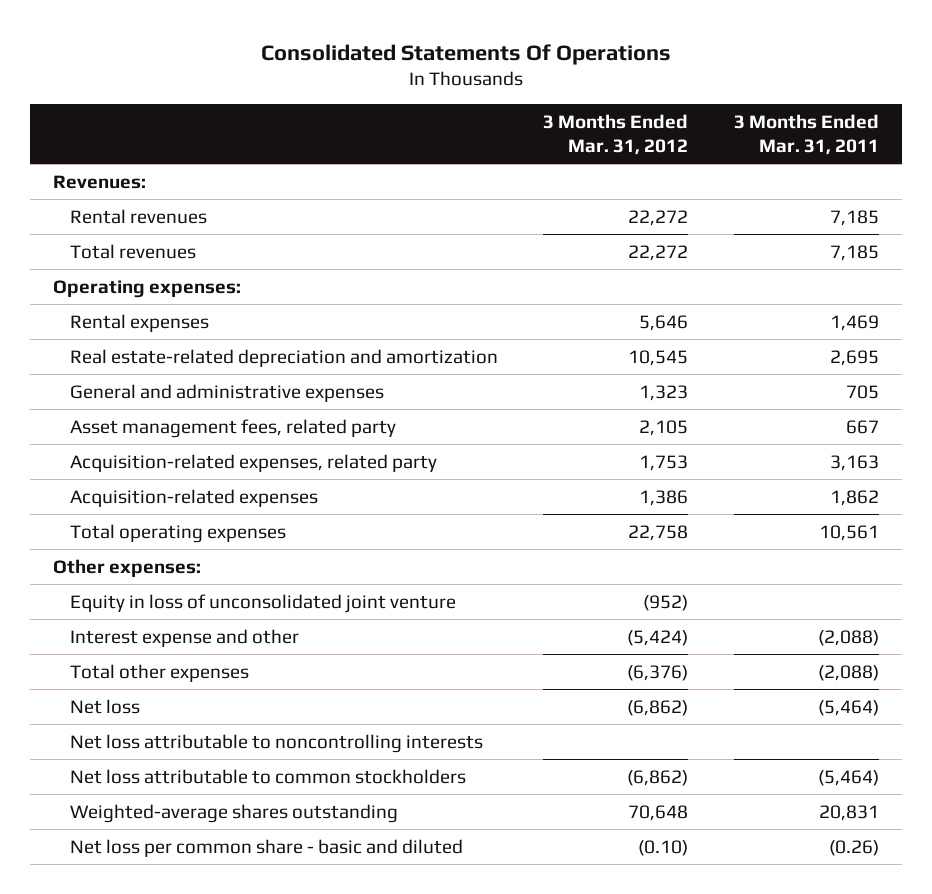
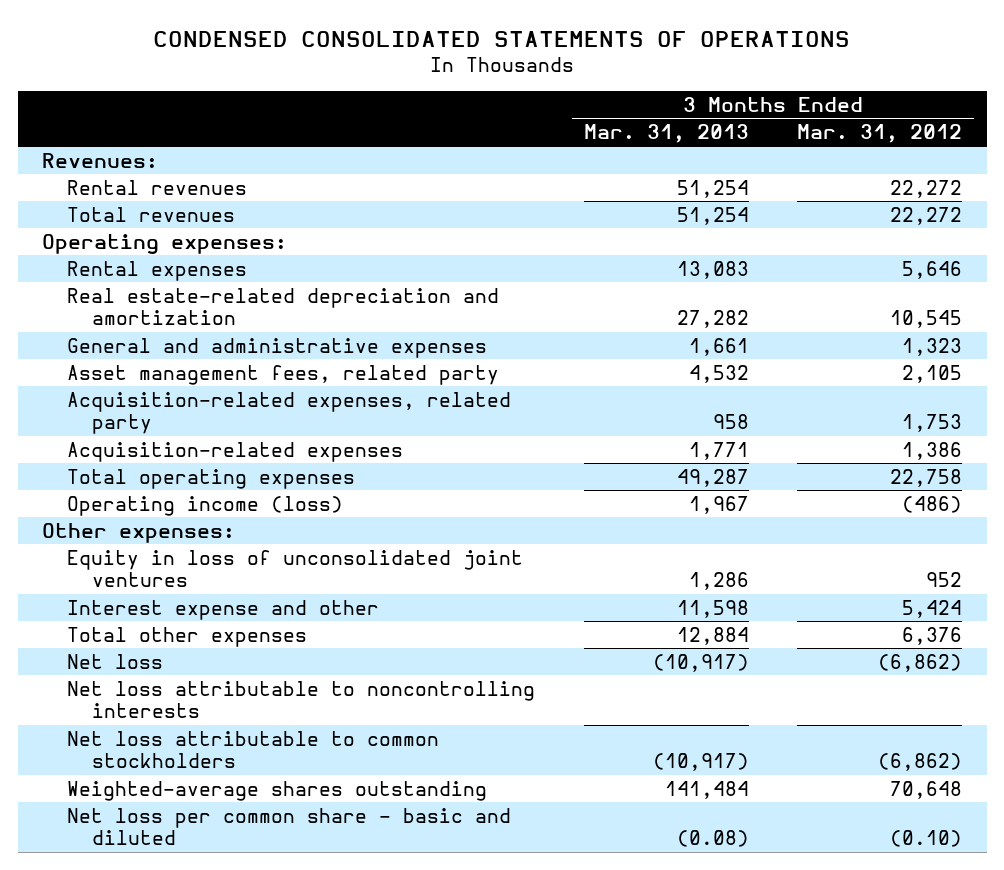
- Consolidated Statements Of Operations
+ CONDENSED CONSOLIDATED STATEMENTS OF OPERATIONS
- | 3 Months Ended Mar. 31, 2012 | 3 Months Ended Mar. 31, 2011
+ | 3 Months Ended Mar. 31, 2013 | 3 Months Ended Mar. 31, 2012
+ Operating income (loss) | 1,967 | (486)
- Equity in loss of unconsolidated joint venture | (952) |
- Interest expense and other | (5,424) | (2,088)
- Total other expenses | (6,376) | (2,088)
+ Equity in loss of unconsolidated joint ventures | 1,286 | 952
+ Interest expense and other | 11,598 | 5,424
+ Total other expenses | 12,884 | 6,376

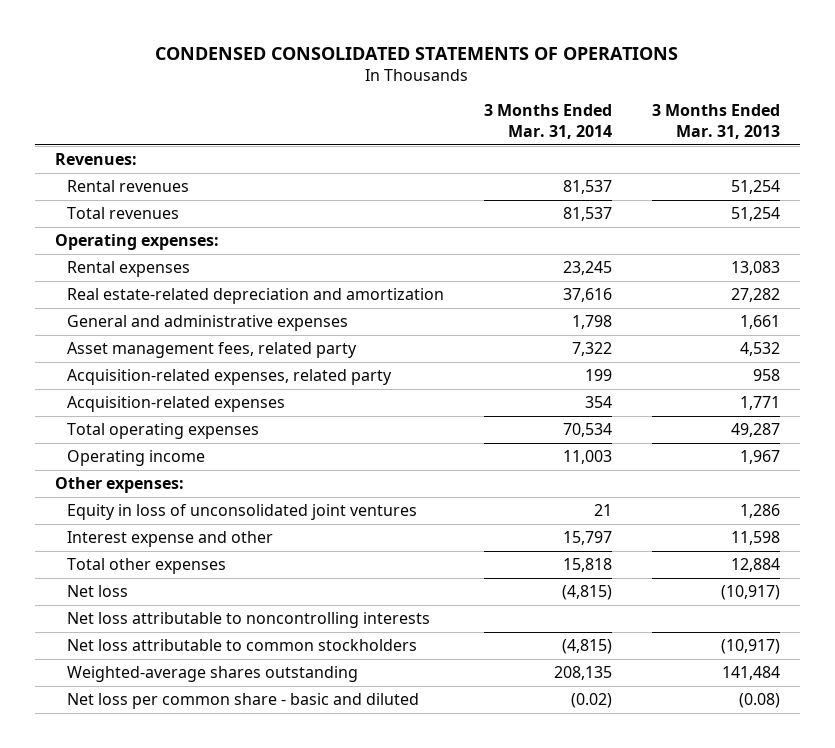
- | 3 Months Ended Mar. 31, 2013 | 3 Months Ended Mar. 31, 2012
+ | 3 Months Ended Mar. 31, 2014 | 3 Months Ended Mar. 31, 2013
- Operating income (loss) | 1,967 | (486)
+ Operating income | 11,003 | 1,967

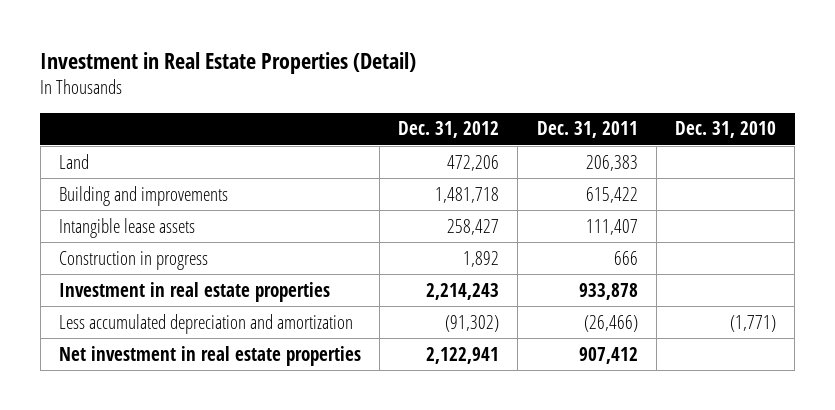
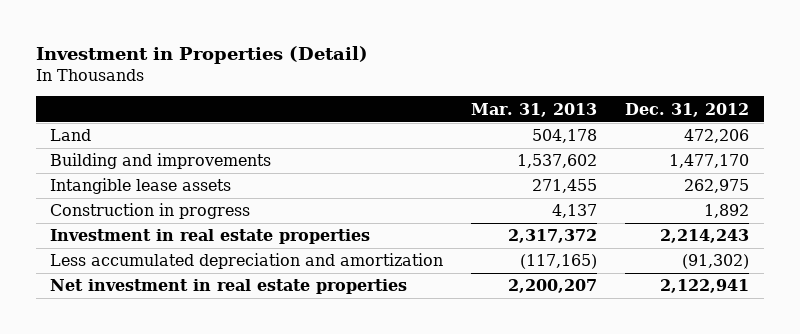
- Investment in Real Estate Properties (Detail)
+ Investment in Properties (Detail)
- | Dec. 31, 2012 | Dec. 31, 2011 | Dec. 31, 2010
+ | Mar. 31, 2013 | Dec. 31, 2012
- Building and improvements | 1,481,718 | 615,422 |
- Intangible lease assets | 258,427 | 111,407 |
+ Building and improvements | 1,537,602 | 1,477,170
+ Intangible lease assets | 271,455 | 262,975

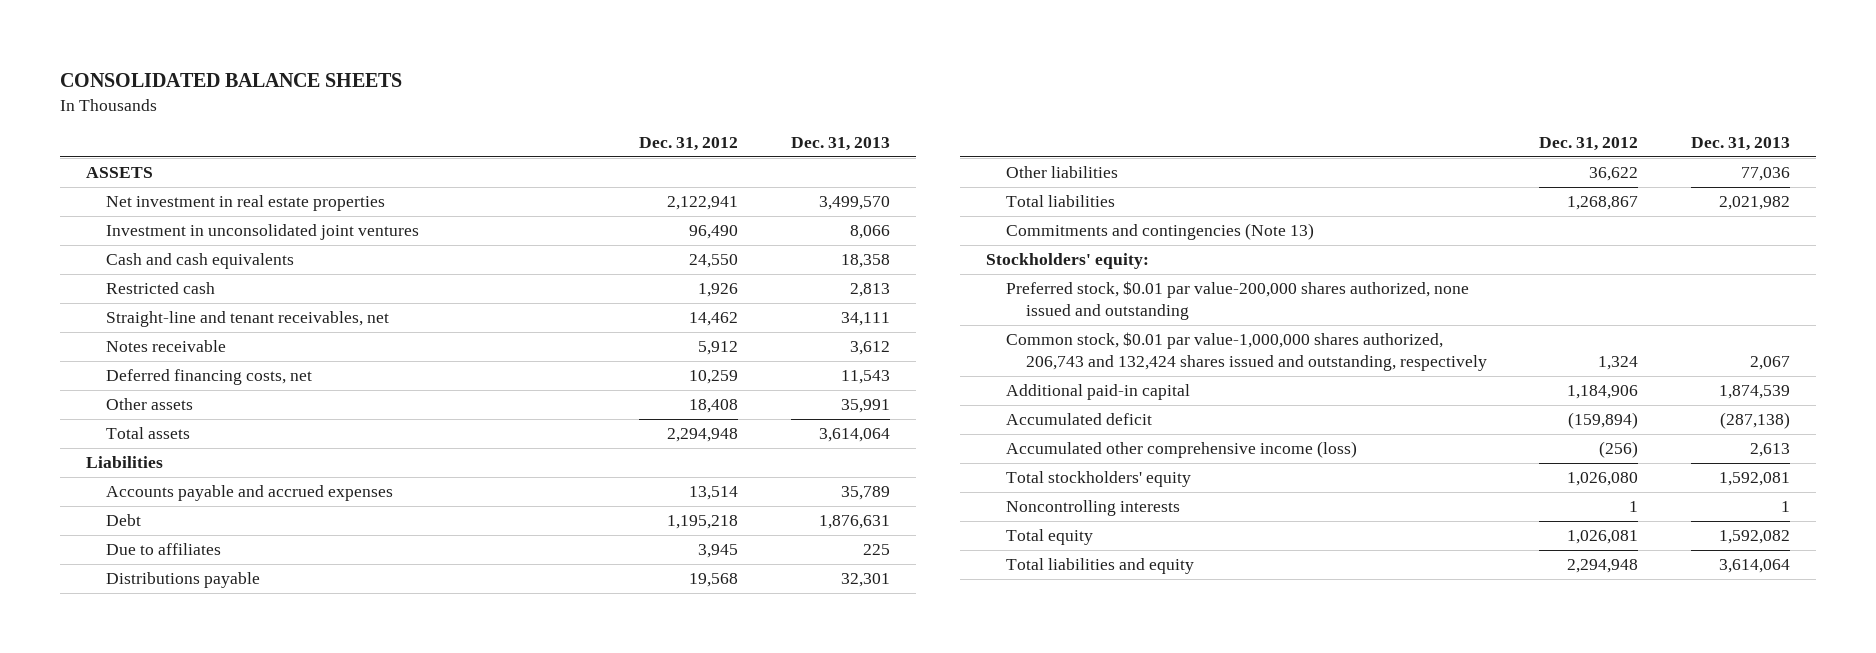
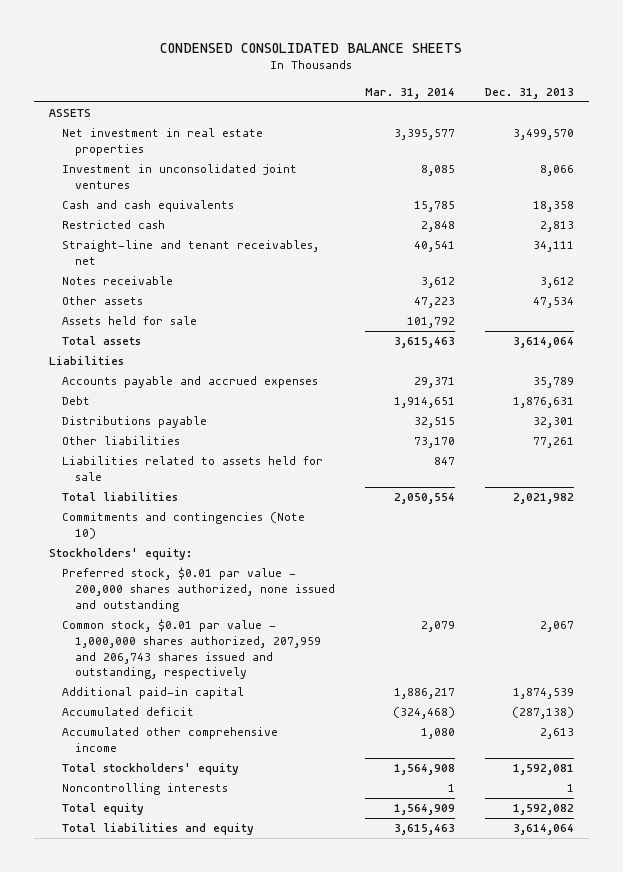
- CONSOLIDATED BALANCE SHEETS
+ CONDENSED CONSOLIDATED BALANCE SHEETS
- | Dec. 31, 2012 | Dec. 31, 2013
+ | Mar. 31, 2014 | Dec. 31, 2013
- Deferred financing costs, net | 10,259 | 11,543
- Other assets | 18,408 | 35,991
+ Other assets | 47,223 | 47,534
+ Assets held for sale | 101,792 |
- Due to affiliates | 3,945 | 225
- Other liabilities | 36,622 | 77,036
+ Other liabilities | 73,170 | 77,261
+ Liabilities related to assets held for sale | 847 |
- Commitments and contingencies (Note 13)
+ Commitments and contingencies (Note 10)
- Preferred stock, $0.01 par value-200,000 shares authorized, none issued and outstanding
- Common stock, $0.01 par value-1,000,000 shares authorized, 206,743 and 132,424 shares issued and outstanding, respectively | 1,324 | 2,067
+ Preferred stock, $0.01 par value - 200,000 shares authorized, none issued and outstanding
+ Common stock, $0.01 par value - 1,000,000 shares authorized, 207,959 and 206,743 shares issued and outstanding, respectively | 2,079 | 2,067
- Accumulated other comprehensive income (loss) | (256) | 2,613
+ Accumulated other comprehensive income | 1,080 | 2,613

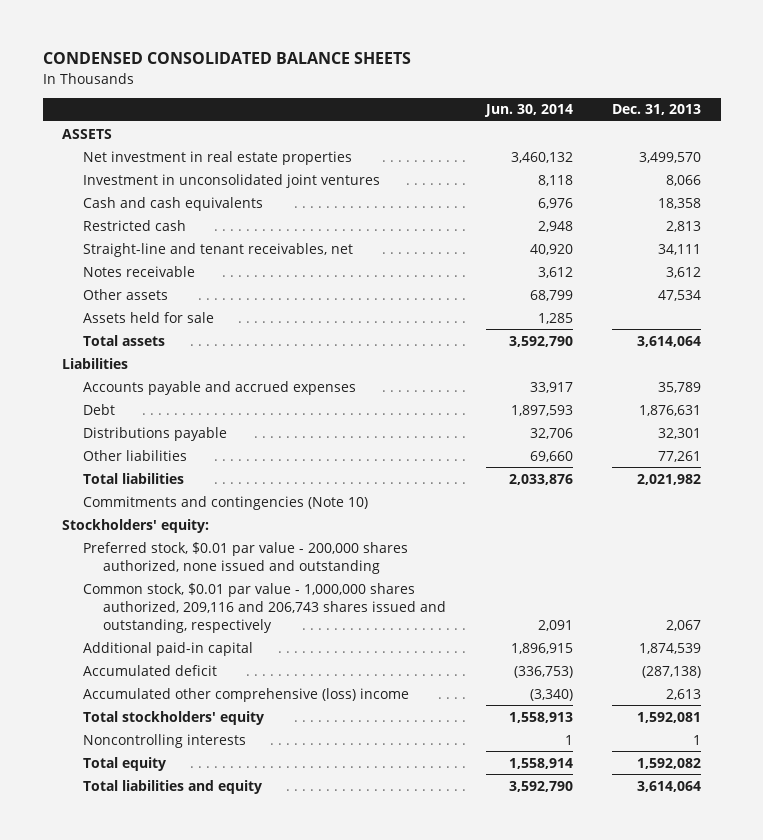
- | Mar. 31, 2014 | Dec. 31, 2013
+ | Jun. 30, 2014 | Dec. 31, 2013
- Liabilities related to assets held for sale | 847 |
- Common stock, $0.01 par value - 1,000,000 shares authorized, 207,959 and 206,743 shares issued and outstanding, respectively | 2,079 | 2,067
+ Common stock, $0.01 par value - 1,000,000 shares authorized, 209,116 and 206,743 shares issued and outstanding, respectively | 2,091 | 2,067
- Accumulated other comprehensive income | 1,080 | 2,613
+ Accumulated other comprehensive (loss) income | (3,340) | 2,613

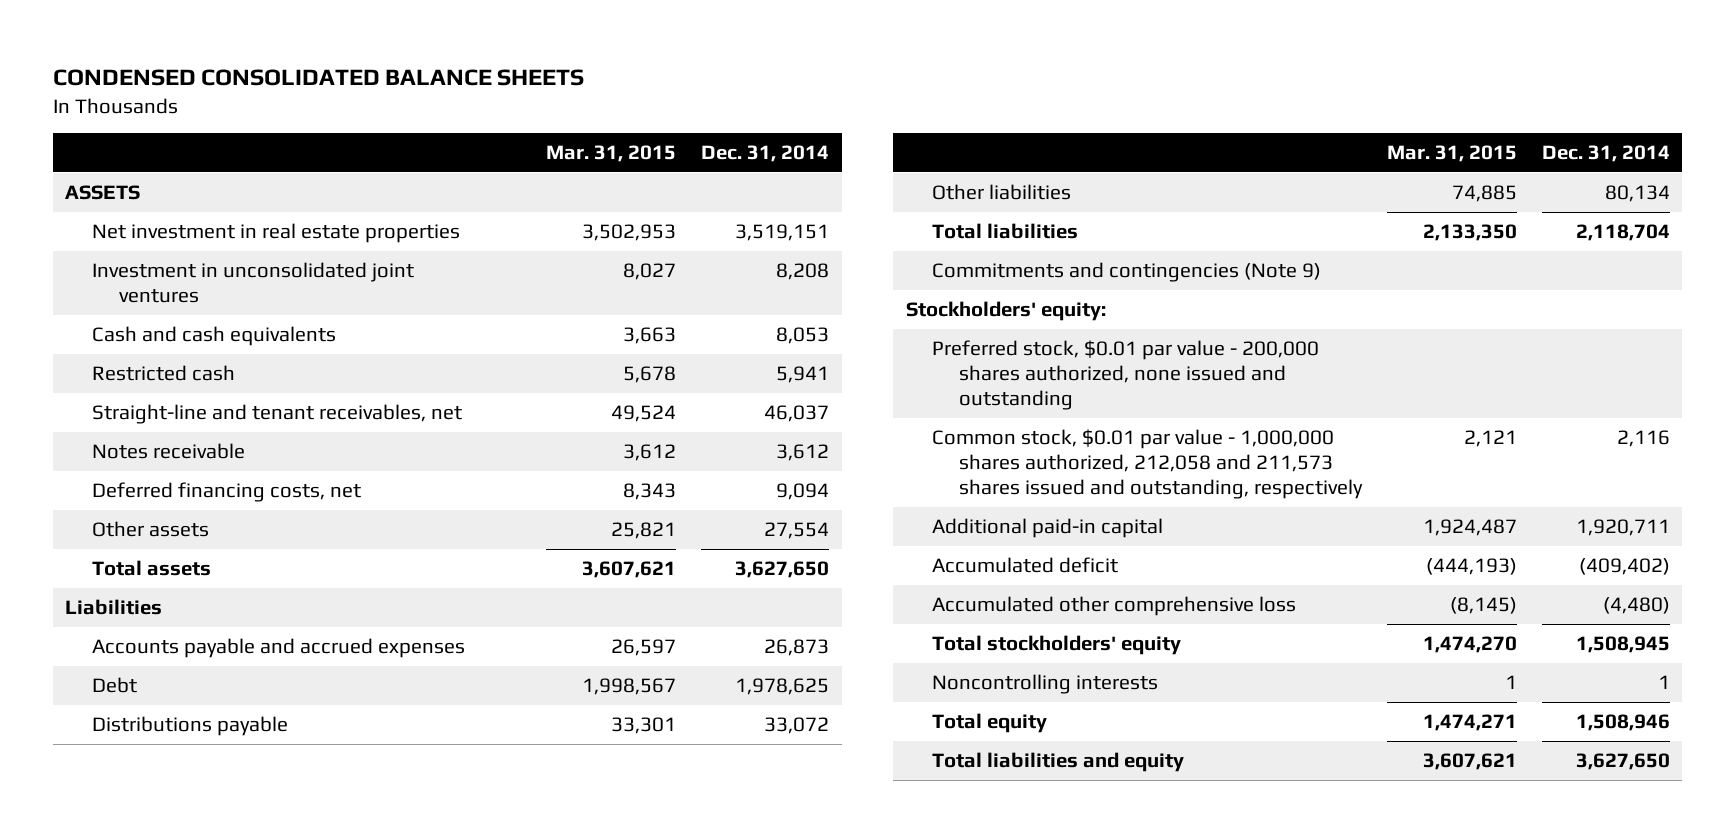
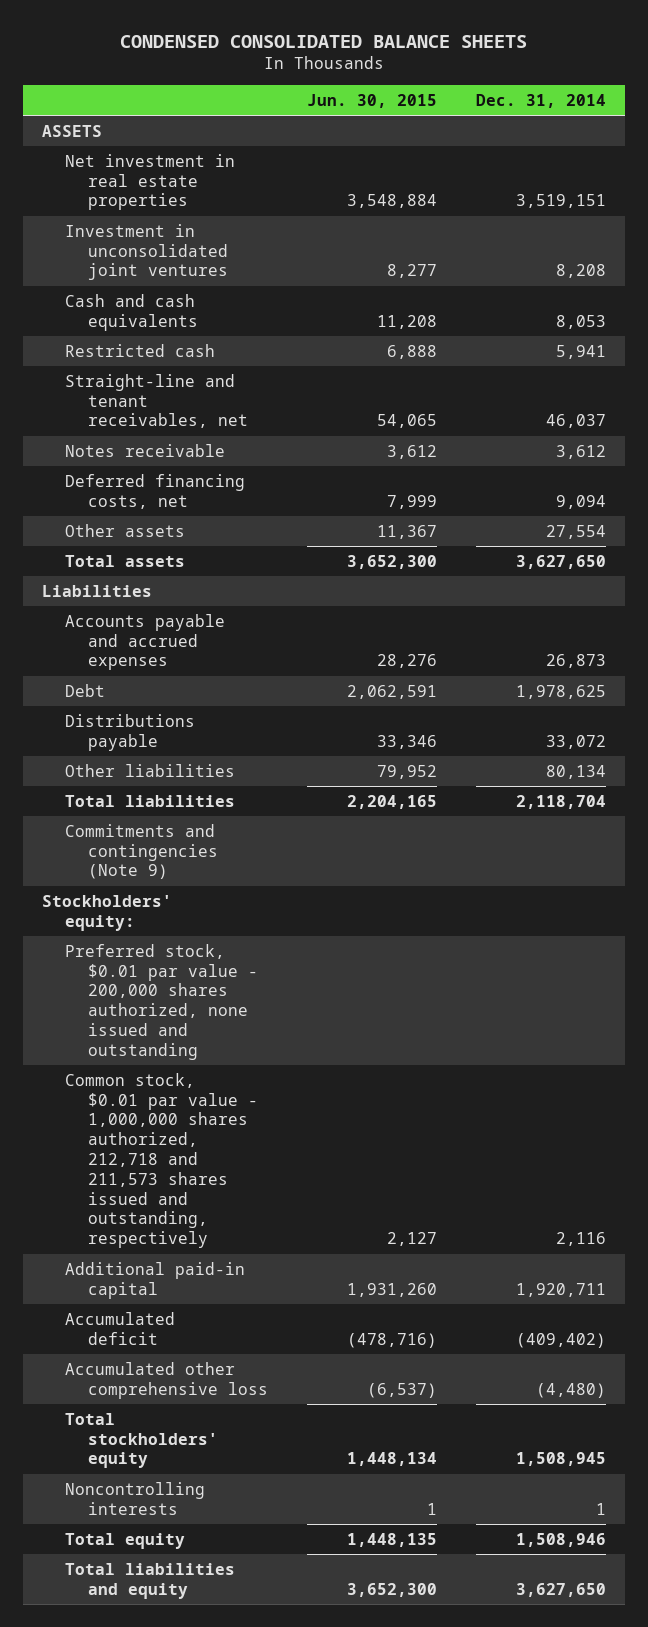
- | Mar. 31, 2015 | Dec. 31, 2014
+ | Jun. 30, 2015 | Dec. 31, 2014
- Common stock, $0.01 par value - 1,000,000 shares authorized, 212,058 and 211,573 shares issued and outstanding, respectively | 2,121 | 2,116
+ Common stock, $0.01 par value - 1,000,000 shares authorized, 212,718 and 211,573 shares issued and outstanding, respectively | 2,127 | 2,116

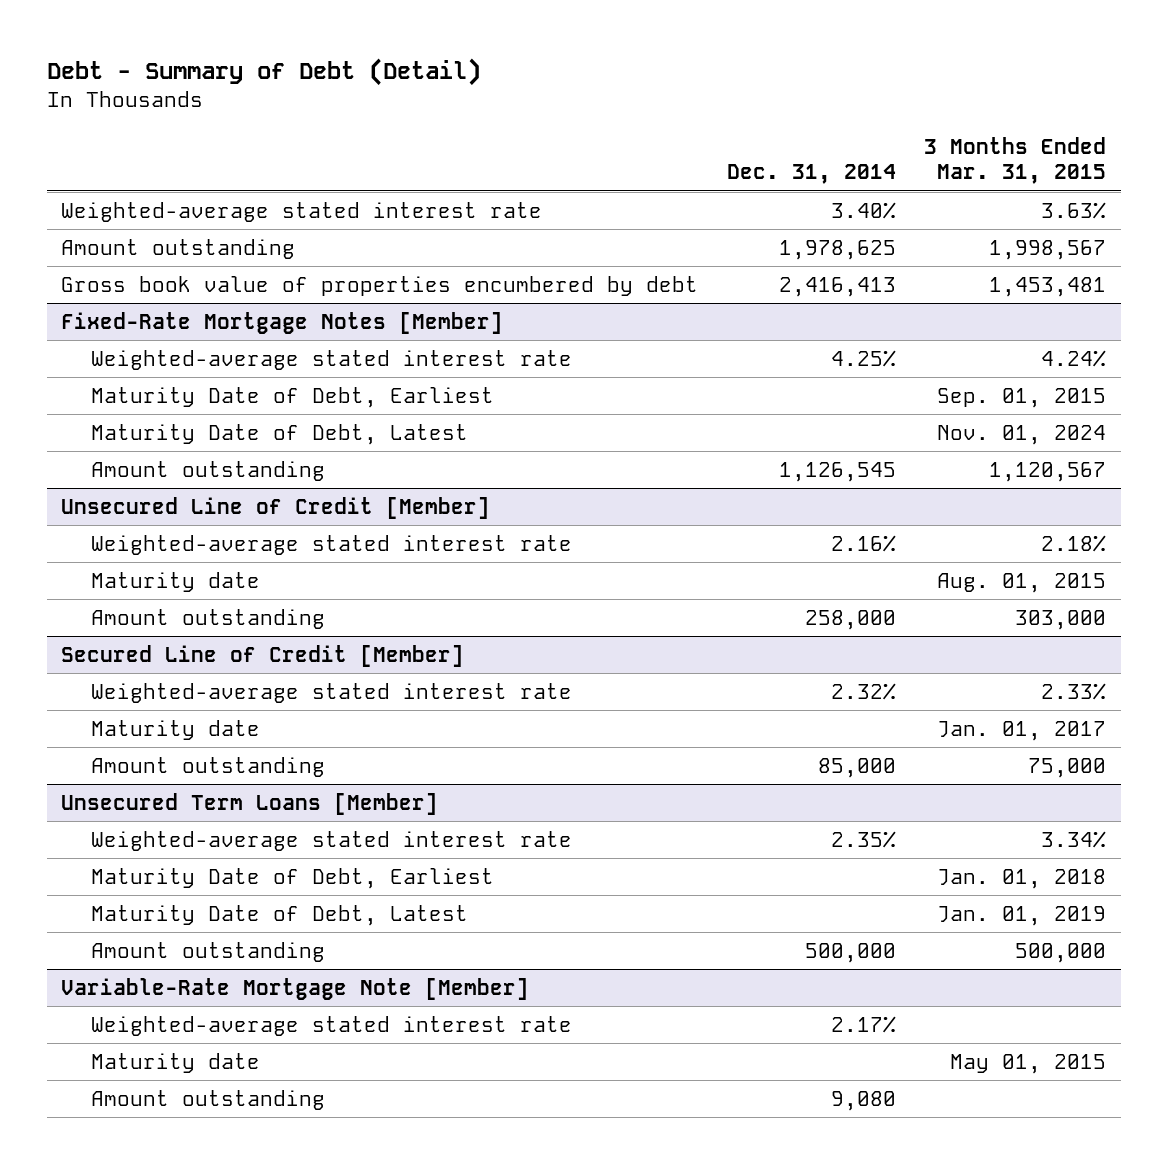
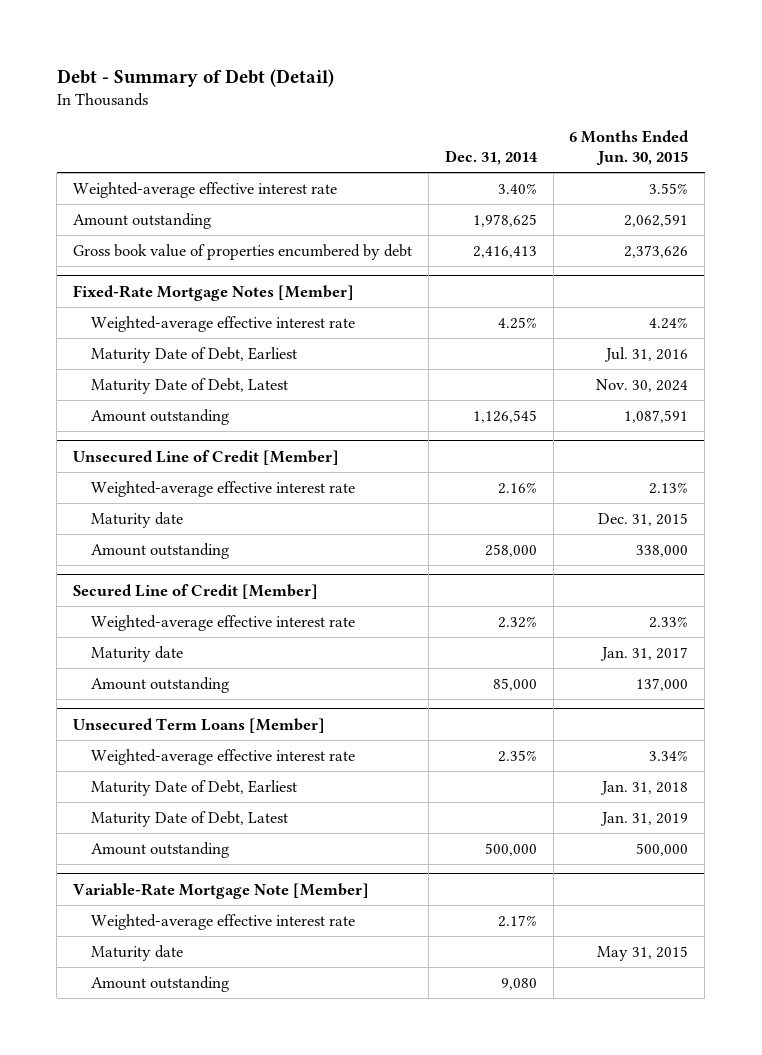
- | Dec. 31, 2014 | 3 Months Ended Mar. 31, 2015
+ | Dec. 31, 2014 | 6 Months Ended Jun. 30, 2015
- Weighted-average stated interest rate | 3.40% | 3.63%
+ Weighted-average effective interest rate | 3.40% | 3.55%
@ Fixed-Rate Mortgage Notes [Member]
- Weighted-average stated interest rate | 4.25% | 4.24%
+ Weighted-average effective interest rate | 4.25% | 4.24%
@ Unsecured Line of Credit [Member]
- Weighted-average stated interest rate | 2.16% | 2.18%
+ Weighted-average effective interest rate | 2.16% | 2.13%
@ Secured Line of Credit [Member]
- Weighted-average stated interest rate | 2.32% | 2.33%
+ Weighted-average effective interest rate | 2.32% | 2.33%
@ Unsecured Term Loans [Member]
- Weighted-average stated interest rate | 2.35% | 3.34%
+ Weighted-average effective interest rate | 2.35% | 3.34%
@ Variable-Rate Mortgage Note [Member]
- Weighted-average stated interest rate | 2.17% |
+ Weighted-average effective interest rate | 2.17% |

